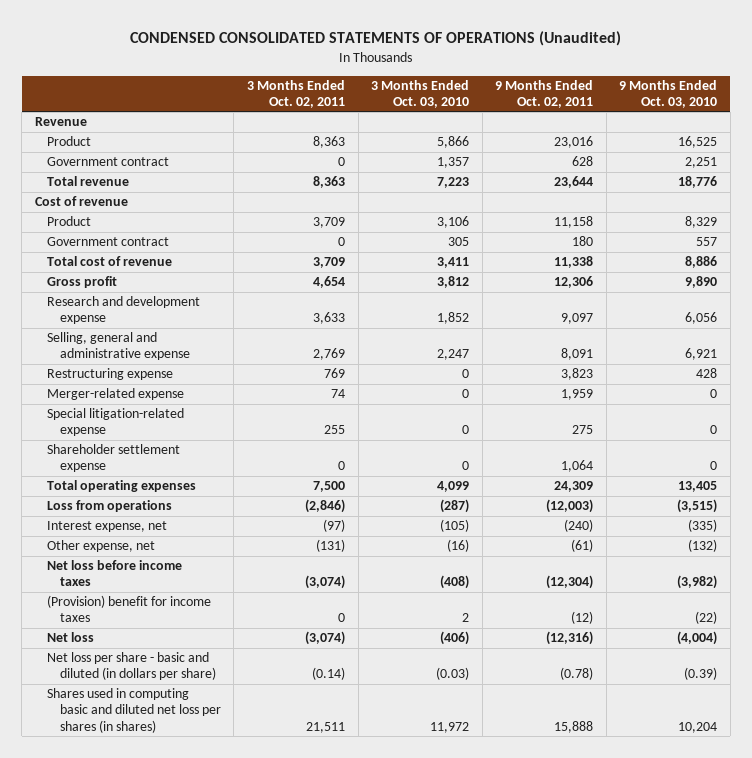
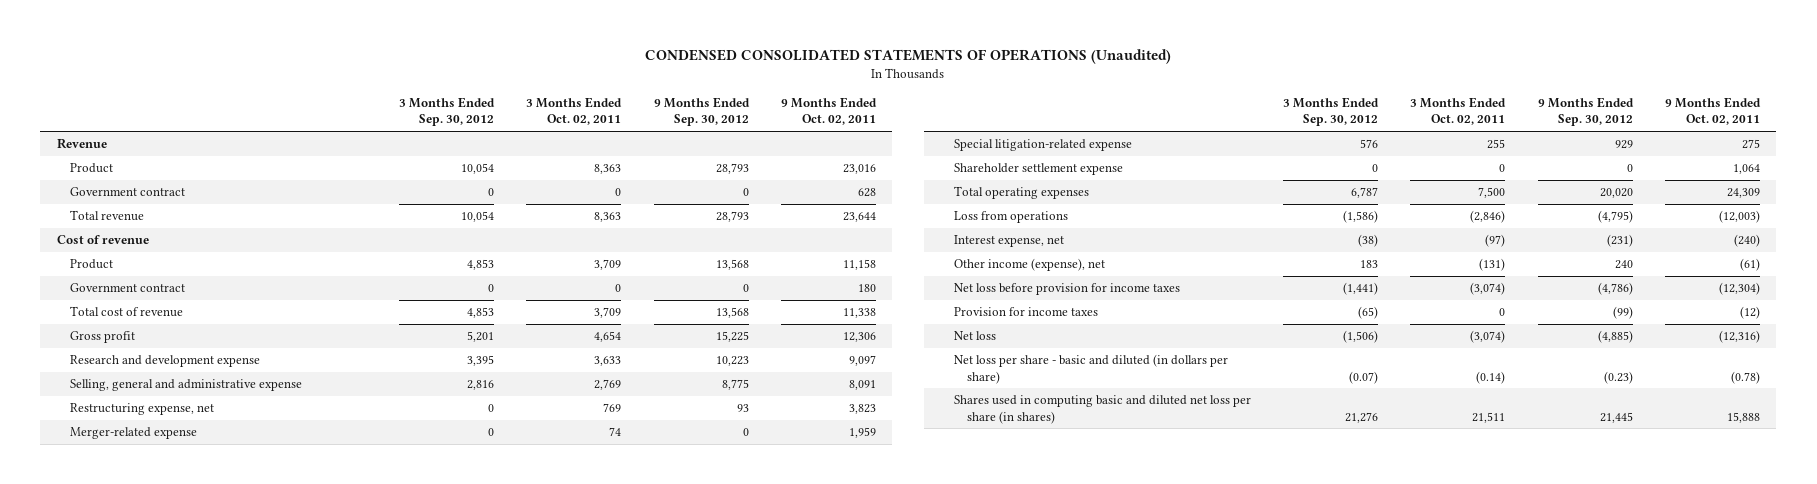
- | 3 Months Ended Oct. 02, 2011 | 3 Months Ended Oct. 03, 2010 | 9 Months Ended Oct. 02, 2011 | 9 Months Ended Oct. 03, 2010
+ | 3 Months Ended Sep. 30, 2012 | 3 Months Ended Oct. 02, 2011 | 9 Months Ended Sep. 30, 2012 | 9 Months Ended Oct. 02, 2011
- Restructuring expense | 769 | 0 | 3,823 | 428
+ Restructuring expense, net | 0 | 769 | 93 | 3,823
- Other expense, net | (131) | (16) | (61) | (132)
- Net loss before income taxes | (3,074) | (408) | (12,304) | (3,982)
- (Provision) benefit for income taxes | 0 | 2 | (12) | (22)
+ Other income (expense), net | 183 | (131) | 240 | (61)
+ Net loss before provision for income taxes | (1,441) | (3,074) | (4,786) | (12,304)
+ Provision for income taxes | (65) | 0 | (99) | (12)
- Shares used in computing basic and diluted net loss per shares (in shares) | 21,511 | 11,972 | 15,888 | 10,204
+ Shares used in computing basic and diluted net loss per share (in shares) | 21,276 | 21,511 | 21,445 | 15,888

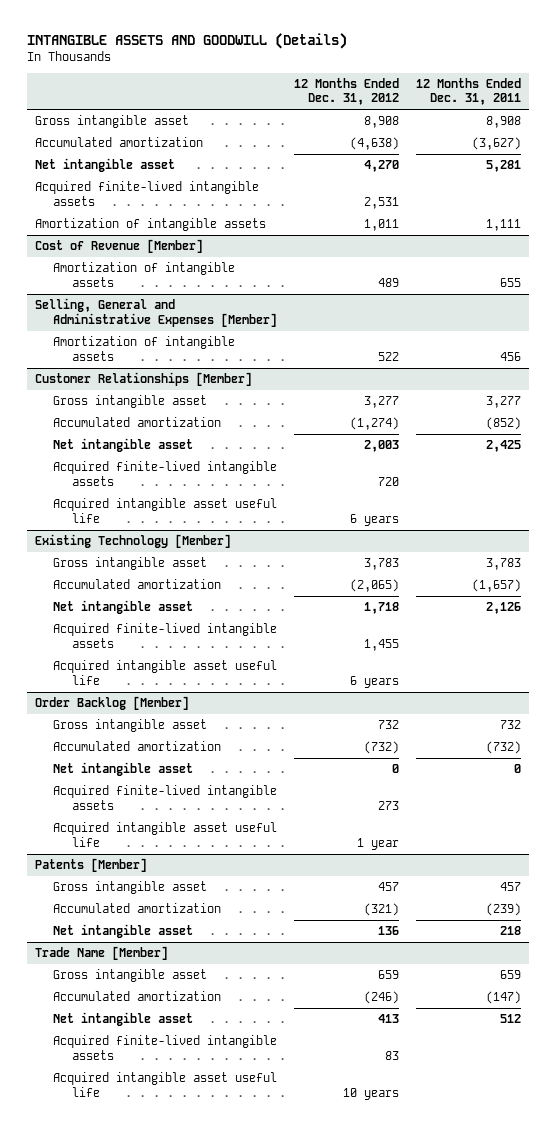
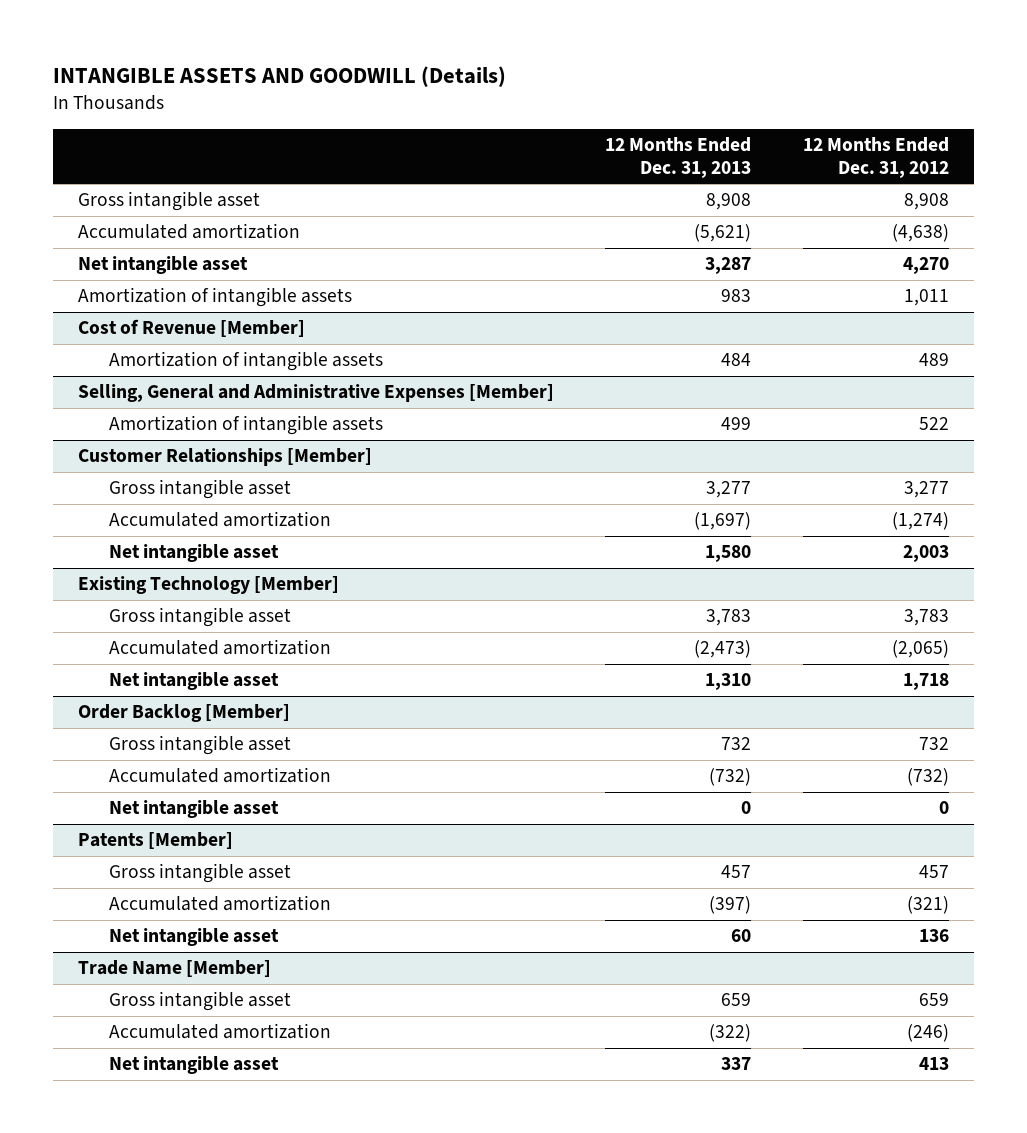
- | 12 Months Ended Dec. 31, 2012 | 12 Months Ended Dec. 31, 2011
+ | 12 Months Ended Dec. 31, 2013 | 12 Months Ended Dec. 31, 2012
- Acquired finite-lived intangible assets | 2,531 |
@ Customer Relationships [Member]
- Acquired finite-lived intangible assets | 720 |
- Acquired intangible asset useful life | 6 years |
@ Existing Technology [Member]
- Acquired finite-lived intangible assets | 1,455 |
- Acquired intangible asset useful life | 6 years |
@ Order Backlog [Member]
- Acquired finite-lived intangible assets | 273 |
- Acquired intangible asset useful life | 1 year |
@ Trade Name [Member]
- Acquired finite-lived intangible assets | 83 |
- Acquired intangible asset useful life | 10 years |

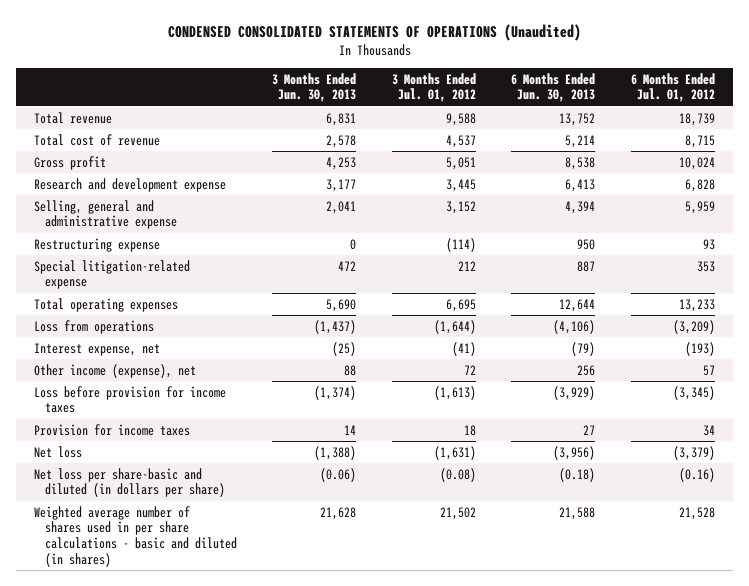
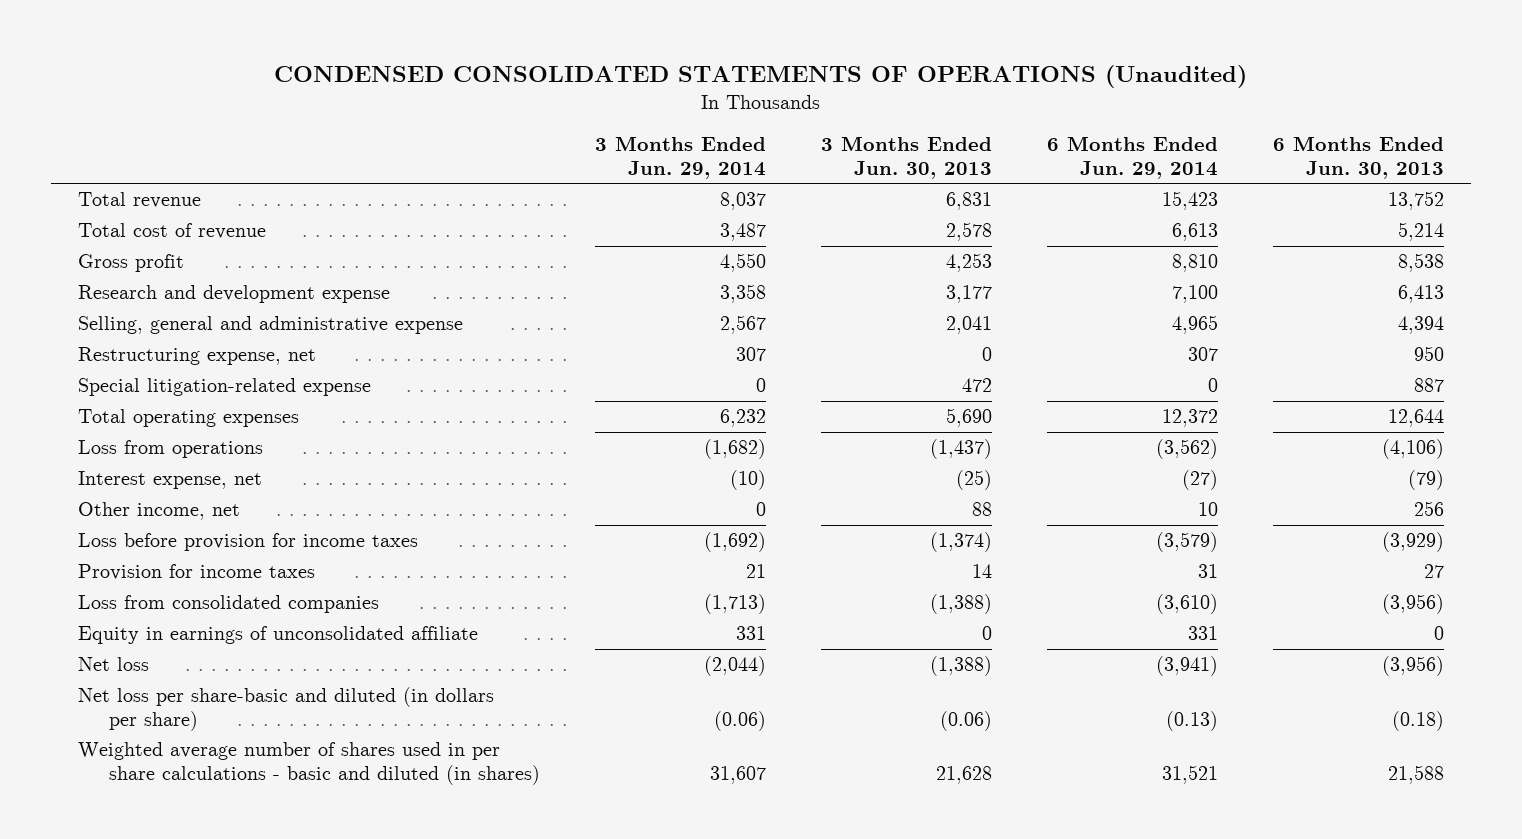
- | 3 Months Ended Jun. 30, 2013 | 3 Months Ended Jul. 01, 2012 | 6 Months Ended Jun. 30, 2013 | 6 Months Ended Jul. 01, 2012
+ | 3 Months Ended Jun. 29, 2014 | 3 Months Ended Jun. 30, 2013 | 6 Months Ended Jun. 29, 2014 | 6 Months Ended Jun. 30, 2013
- Restructuring expense | 0 | (114) | 950 | 93
+ Restructuring expense, net | 307 | 0 | 307 | 950
- Other income (expense), net | 88 | 72 | 256 | 57
+ Other income, net | 0 | 88 | 10 | 256
+ Loss from consolidated companies | (1,713) | (1,388) | (3,610) | (3,956)
+ Equity in earnings of unconsolidated affiliate | 331 | 0 | 331 | 0

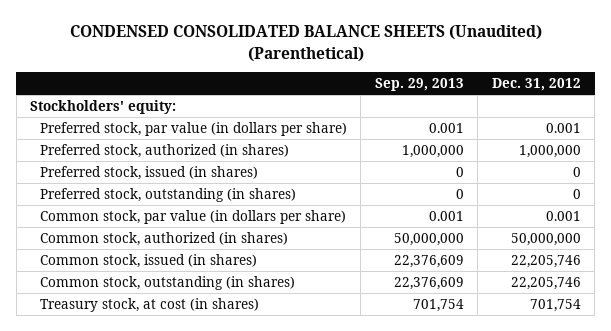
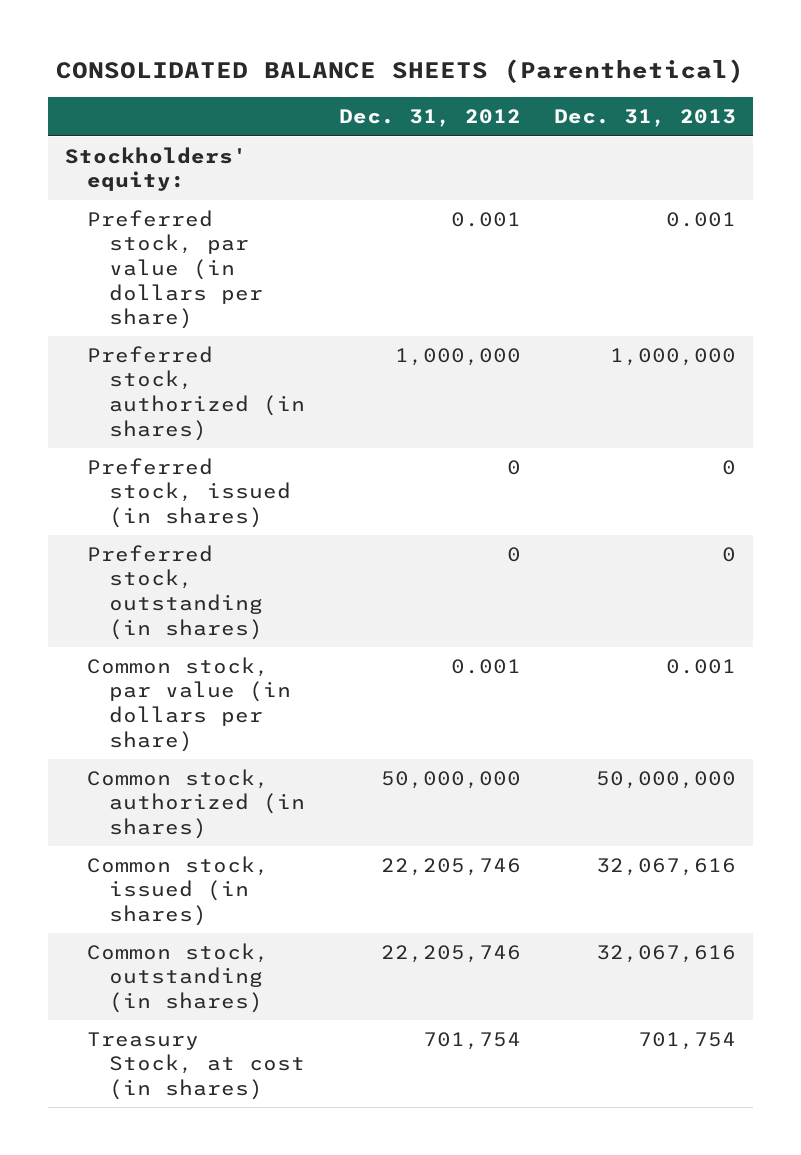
- CONDENSED CONSOLIDATED BALANCE SHEETS (Unaudited) (Parenthetical)
+ CONSOLIDATED BALANCE SHEETS (Parenthetical)
- | Sep. 29, 2013 | Dec. 31, 2012
+ | Dec. 31, 2012 | Dec. 31, 2013
- Treasury stock, at cost (in shares) | 701,754 | 701,754
+ Treasury Stock, at cost (in shares) | 701,754 | 701,754

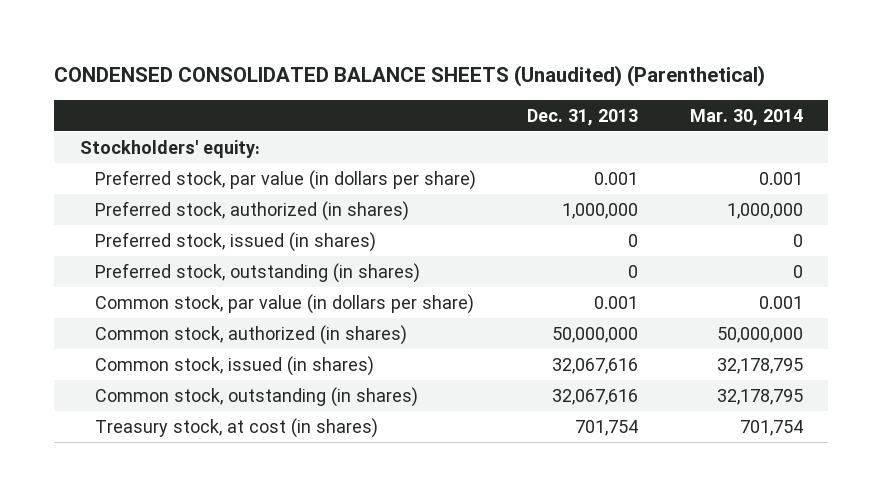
- CONSOLIDATED BALANCE SHEETS (Parenthetical)
+ CONDENSED CONSOLIDATED BALANCE SHEETS (Unaudited) (Parenthetical)
- | Dec. 31, 2012 | Dec. 31, 2013
+ | Dec. 31, 2013 | Mar. 30, 2014
- Treasury Stock, at cost (in shares) | 701,754 | 701,754
+ Treasury stock, at cost (in shares) | 701,754 | 701,754

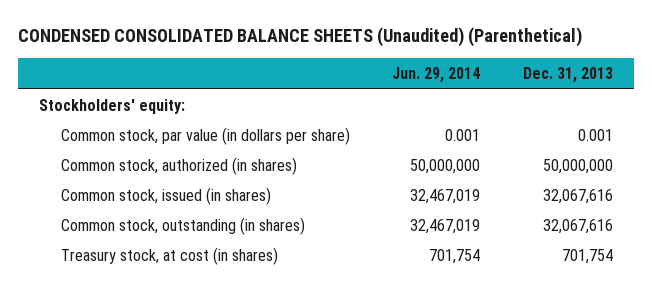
- | Dec. 31, 2013 | Mar. 30, 2014
+ | Jun. 29, 2014 | Dec. 31, 2013
- Preferred stock, par value (in dollars per share) | 0.001 | 0.001
- Preferred stock, authorized (in shares) | 1,000,000 | 1,000,000
- Preferred stock, issued (in shares) | 0 | 0
- Preferred stock, outstanding (in shares) | 0 | 0

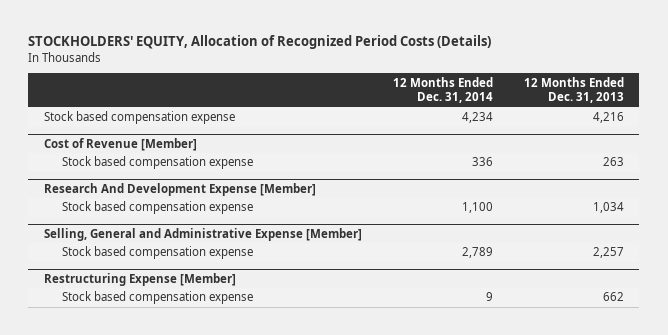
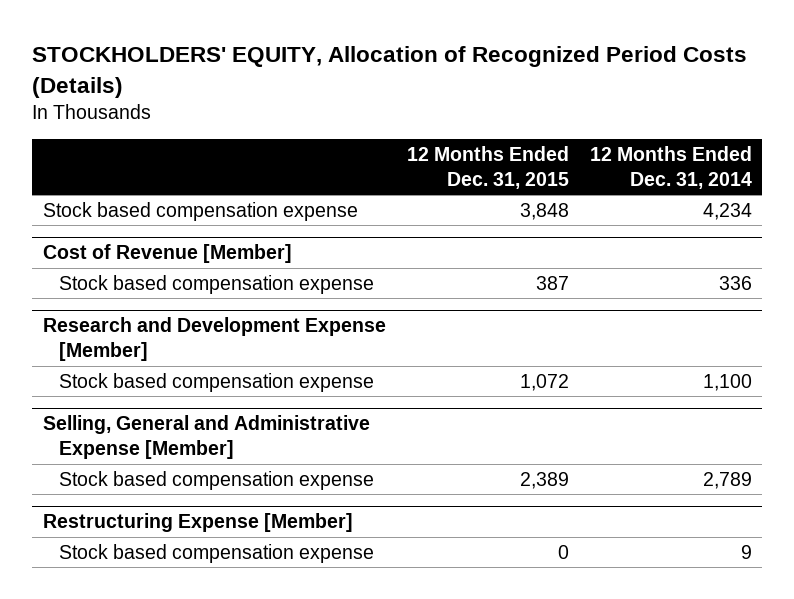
- | 12 Months Ended Dec. 31, 2014 | 12 Months Ended Dec. 31, 2013
+ | 12 Months Ended Dec. 31, 2015 | 12 Months Ended Dec. 31, 2014
- Research And Development Expense [Member]
+ Research and Development Expense [Member]

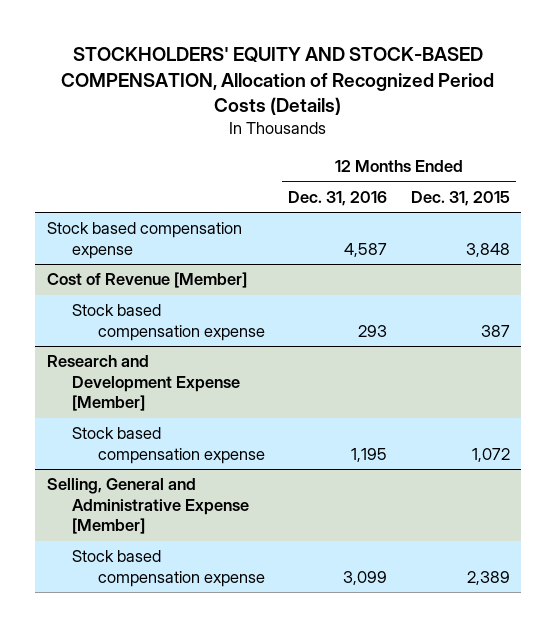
- STOCKHOLDERS' EQUITY, Allocation of Recognized Period Costs (Details)
+ STOCKHOLDERS' EQUITY AND STOCK-BASED COMPENSATION, Allocation of Recognized Period Costs (Details)
- | 12 Months Ended Dec. 31, 2015 | 12 Months Ended Dec. 31, 2014
+ | 12 Months Ended Dec. 31, 2016 | 12 Months Ended Dec. 31, 2015
- Restructuring Expense [Member]
- Stock based compensation expense | 0 | 9

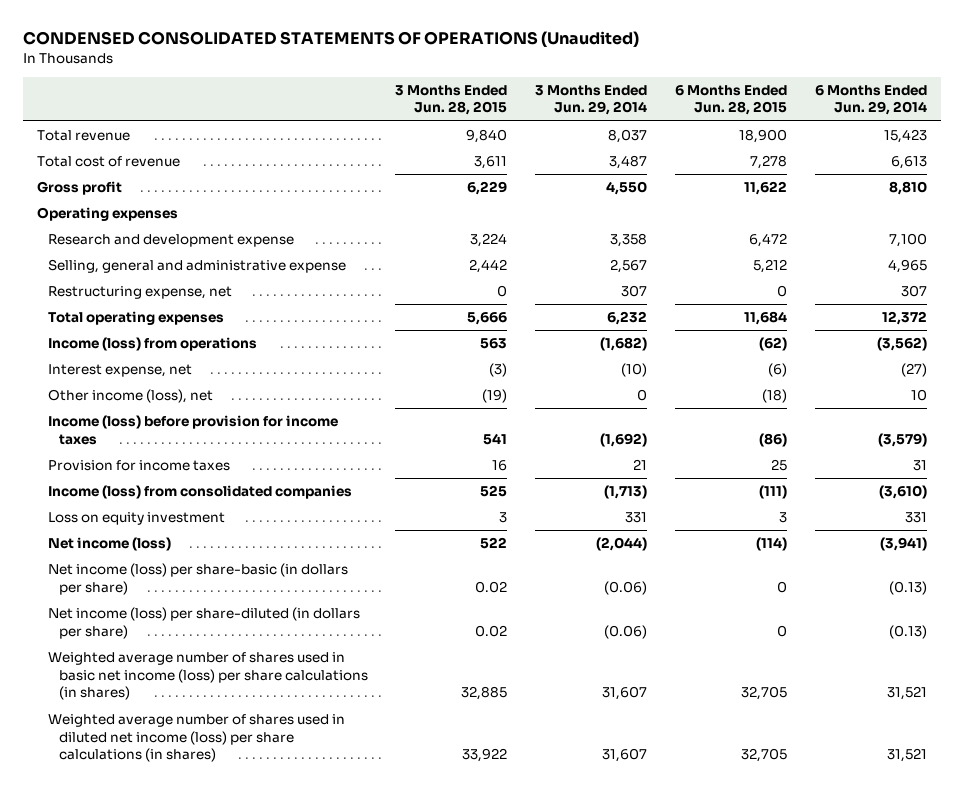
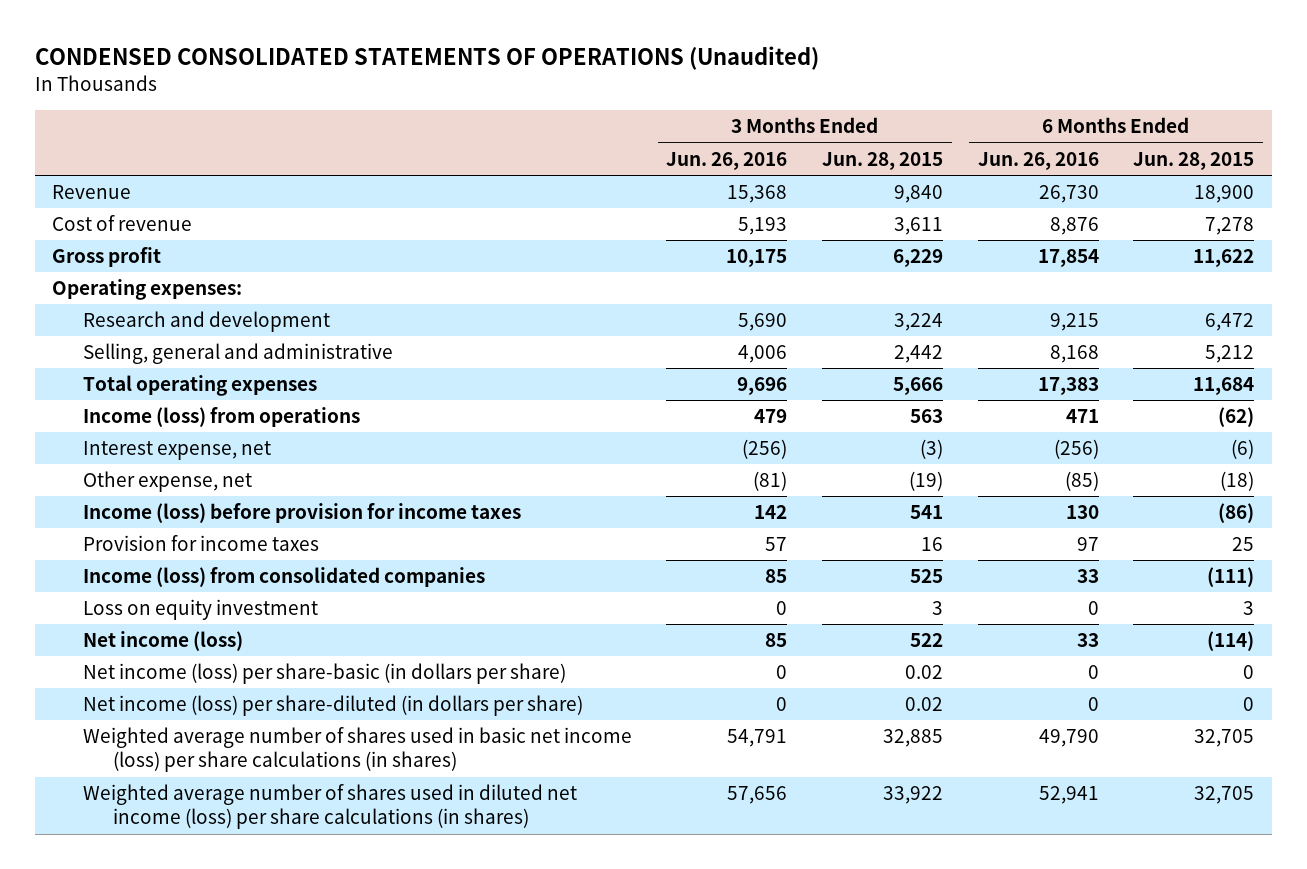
- | 3 Months Ended Jun. 28, 2015 | 3 Months Ended Jun. 29, 2014 | 6 Months Ended Jun. 28, 2015 | 6 Months Ended Jun. 29, 2014
+ | 3 Months Ended Jun. 26, 2016 | 3 Months Ended Jun. 28, 2015 | 6 Months Ended Jun. 26, 2016 | 6 Months Ended Jun. 28, 2015
- Total revenue | 9,840 | 8,037 | 18,900 | 15,423
- Total cost of revenue | 3,611 | 3,487 | 7,278 | 6,613
+ Revenue | 15,368 | 9,840 | 26,730 | 18,900
+ Cost of revenue | 5,193 | 3,611 | 8,876 | 7,278
- Operating expenses
- Research and development expense | 3,224 | 3,358 | 6,472 | 7,100
- Selling, general and administrative expense | 2,442 | 2,567 | 5,212 | 4,965
- Restructuring expense, net | 0 | 307 | 0 | 307
+ Operating expenses:
+ Research and development | 5,690 | 3,224 | 9,215 | 6,472
+ Selling, general and administrative | 4,006 | 2,442 | 8,168 | 5,212
- Other income (loss), net | (19) | 0 | (18) | 10
+ Other expense, net | (81) | (19) | (85) | (18)

